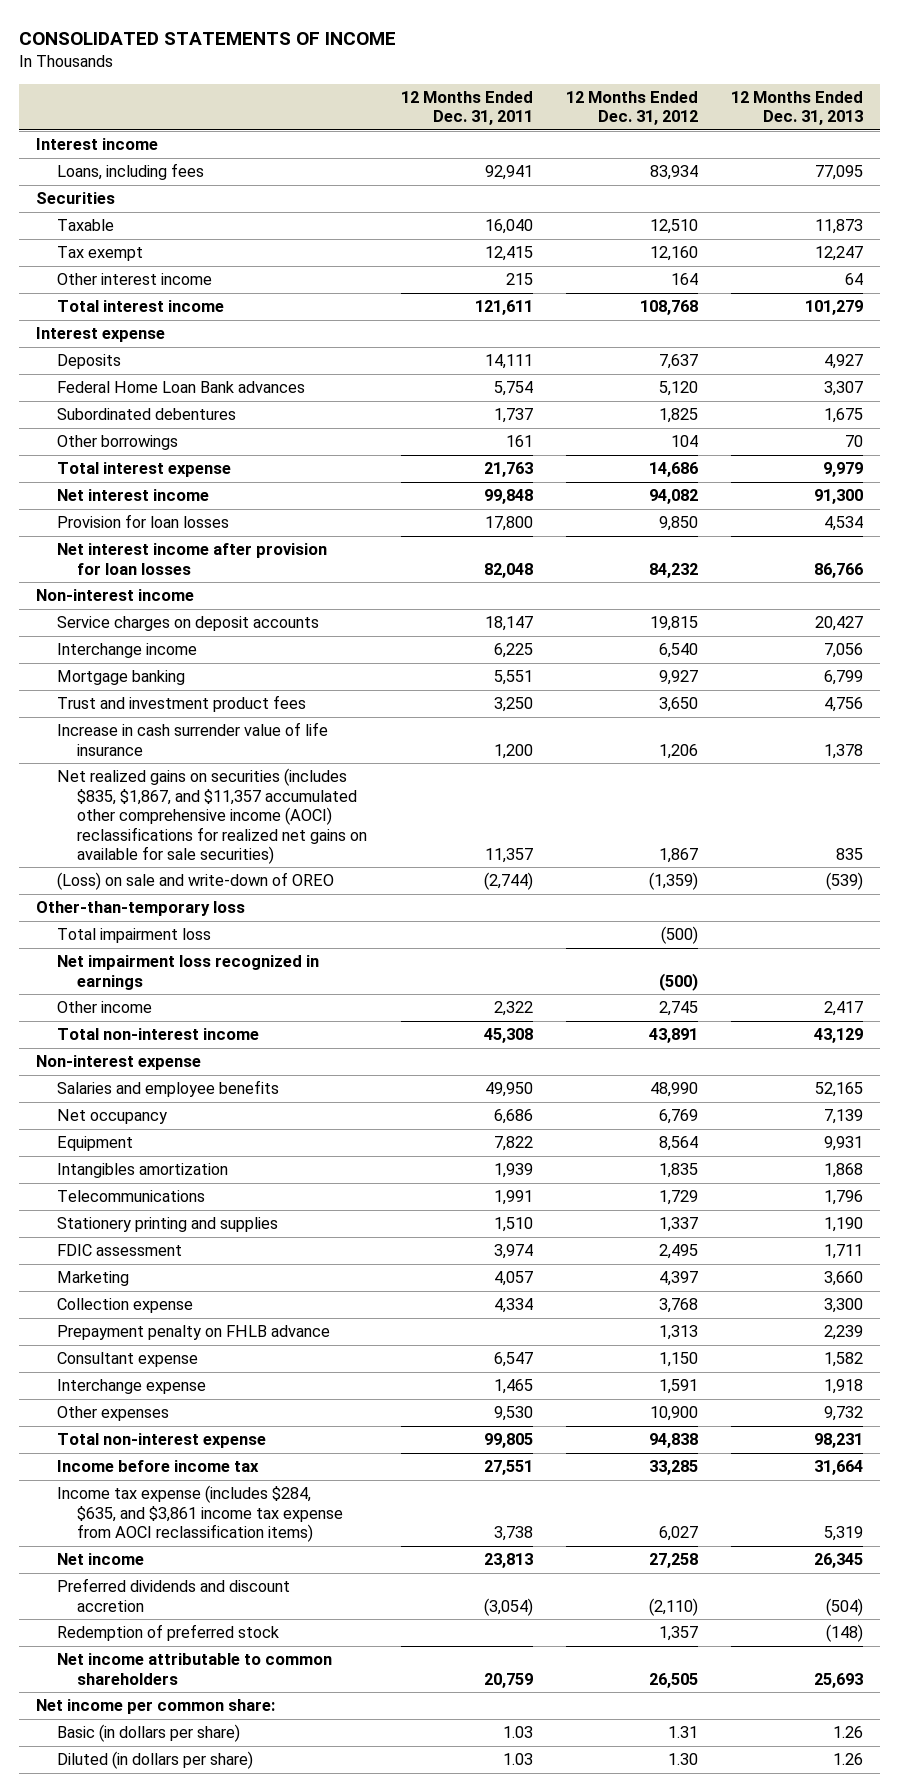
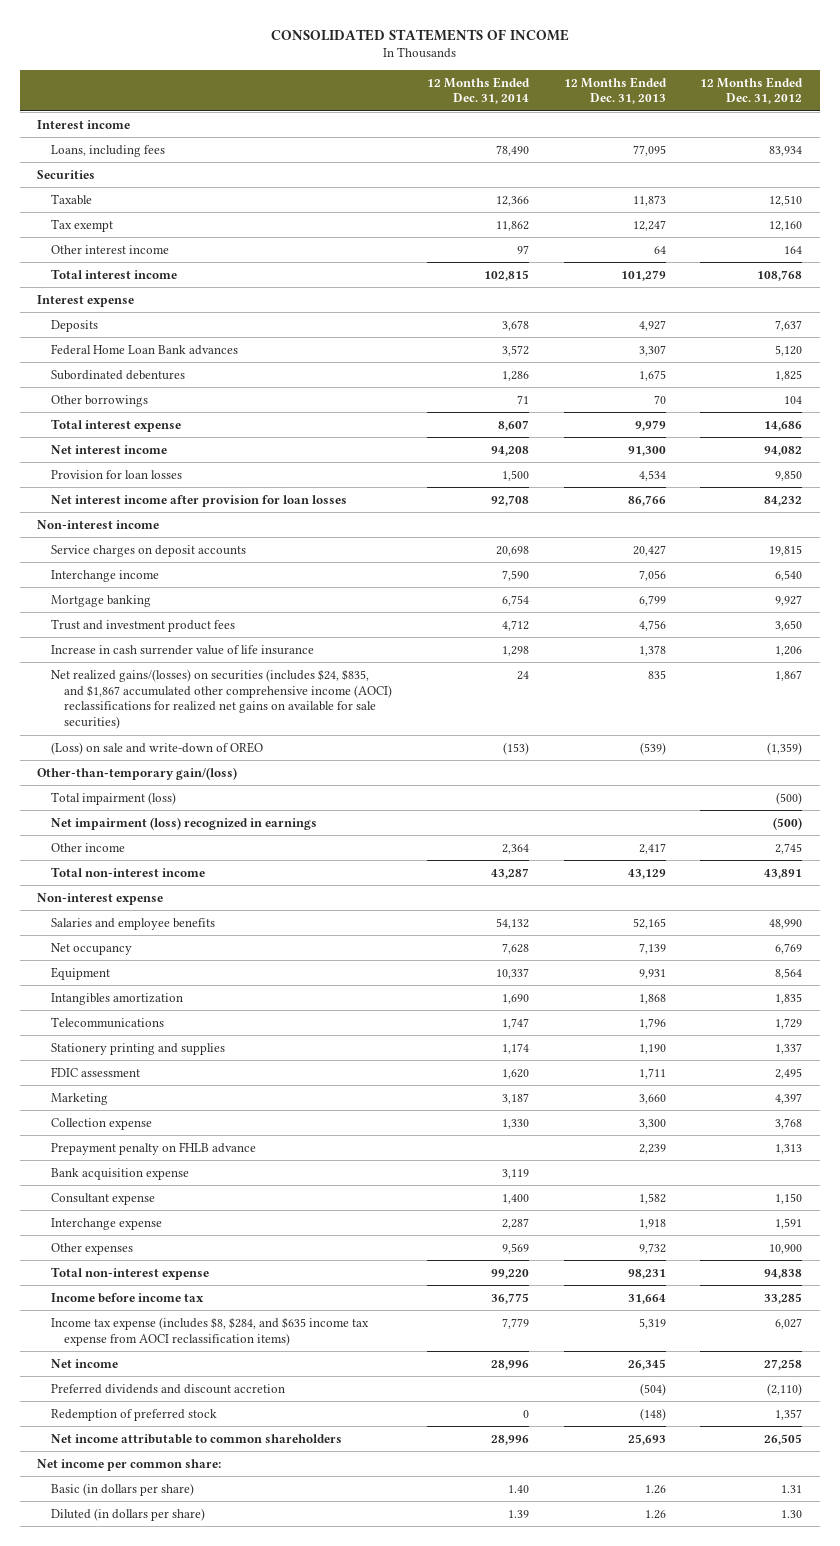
- | 12 Months Ended Dec. 31, 2011 | 12 Months Ended Dec. 31, 2012 | 12 Months Ended Dec. 31, 2013
+ | 12 Months Ended Dec. 31, 2014 | 12 Months Ended Dec. 31, 2013 | 12 Months Ended Dec. 31, 2012
- Net realized gains on securities (includes $835, $1,867, and $11,357 accumulated other comprehensive income (AOCI) reclassifications for realized net gains on available for sale securities) | 11,357 | 1,867 | 835
+ Net realized gains/(losses) on securities (includes $24, $835, and $1,867 accumulated other comprehensive income (AOCI) reclassifications for realized net gains on available for sale securities) | 24 | 835 | 1,867
- Other-than-temporary loss
- Total impairment loss | | (500) |
- Net impairment loss recognized in earnings | | (500) |
+ Other-than-temporary gain/(loss)
+ Total impairment (loss) | | | (500)
+ Net impairment (loss) recognized in earnings | | | (500)
+ Bank acquisition expense | 3,119 | |
- Income tax expense (includes $284, $635, and $3,861 income tax expense from AOCI reclassification items) | 3,738 | 6,027 | 5,319
+ Income tax expense (includes $8, $284, and $635 income tax expense from AOCI reclassification items) | 7,779 | 5,319 | 6,027

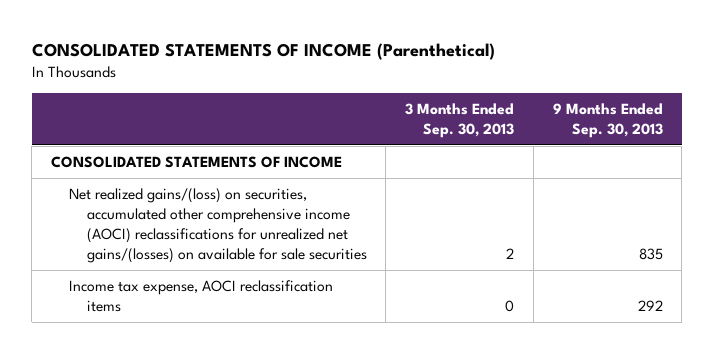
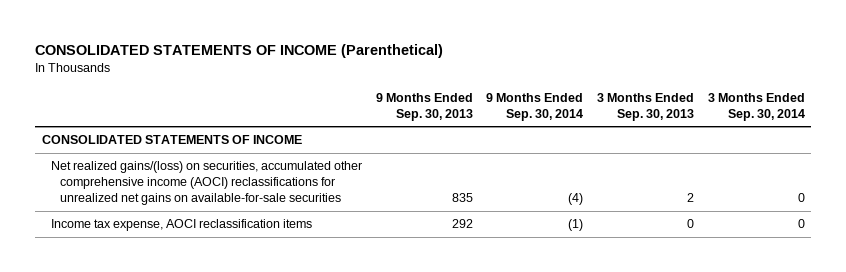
- | 3 Months Ended Sep. 30, 2013 | 9 Months Ended Sep. 30, 2013
+ | 9 Months Ended Sep. 30, 2013 | 9 Months Ended Sep. 30, 2014 | 3 Months Ended Sep. 30, 2013 | 3 Months Ended Sep. 30, 2014
- Net realized gains/(loss) on securities, accumulated other comprehensive income (AOCI) reclassifications for unrealized net gains/(losses) on available for sale securities | 2 | 835
+ Net realized gains/(loss) on securities, accumulated other comprehensive income (AOCI) reclassifications for unrealized net gains on available-for-sale securities | 835 | (4) | 2 | 0

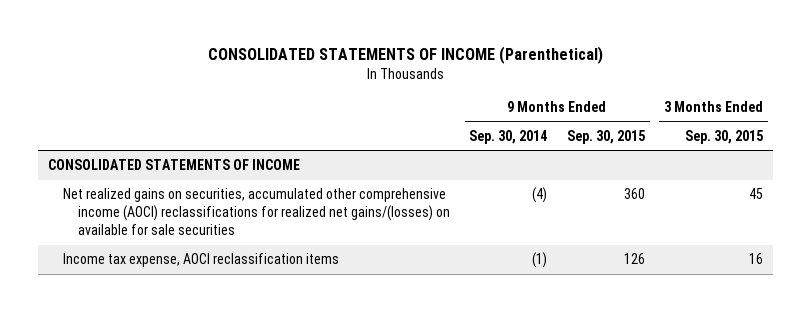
- | 9 Months Ended Sep. 30, 2013 | 9 Months Ended Sep. 30, 2014 | 3 Months Ended Sep. 30, 2013 | 3 Months Ended Sep. 30, 2014
+ | 9 Months Ended Sep. 30, 2014 | 9 Months Ended Sep. 30, 2015 | 3 Months Ended Sep. 30, 2015
- Net realized gains/(loss) on securities, accumulated other comprehensive income (AOCI) reclassifications for unrealized net gains on available-for-sale securities | 835 | (4) | 2 | 0
+ Net realized gains on securities, accumulated other comprehensive income (AOCI) reclassifications for realized net gains/(losses) on available for sale securities | (4) | 360 | 45

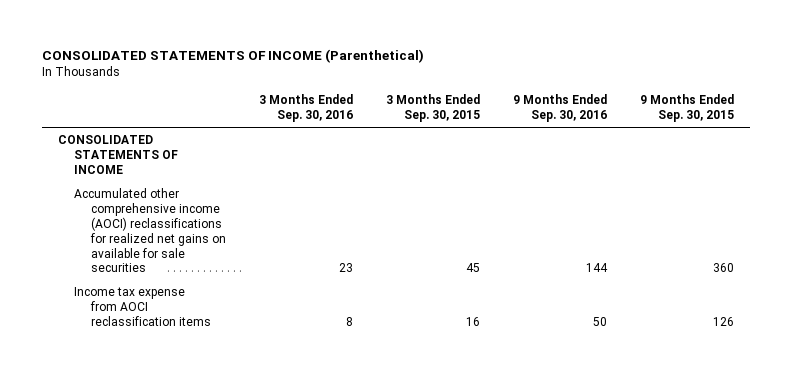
- | 9 Months Ended Sep. 30, 2014 | 9 Months Ended Sep. 30, 2015 | 3 Months Ended Sep. 30, 2015
+ | 3 Months Ended Sep. 30, 2016 | 3 Months Ended Sep. 30, 2015 | 9 Months Ended Sep. 30, 2016 | 9 Months Ended Sep. 30, 2015
- Net realized gains on securities, accumulated other comprehensive income (AOCI) reclassifications for realized net gains/(losses) on available for sale securities | (4) | 360 | 45
- Income tax expense, AOCI reclassification items | (1) | 126 | 16
+ Accumulated other comprehensive income (AOCI) reclassifications for realized net gains on available for sale securities | 23 | 45 | 144 | 360
+ Income tax expense from AOCI reclassification items | 8 | 16 | 50 | 126

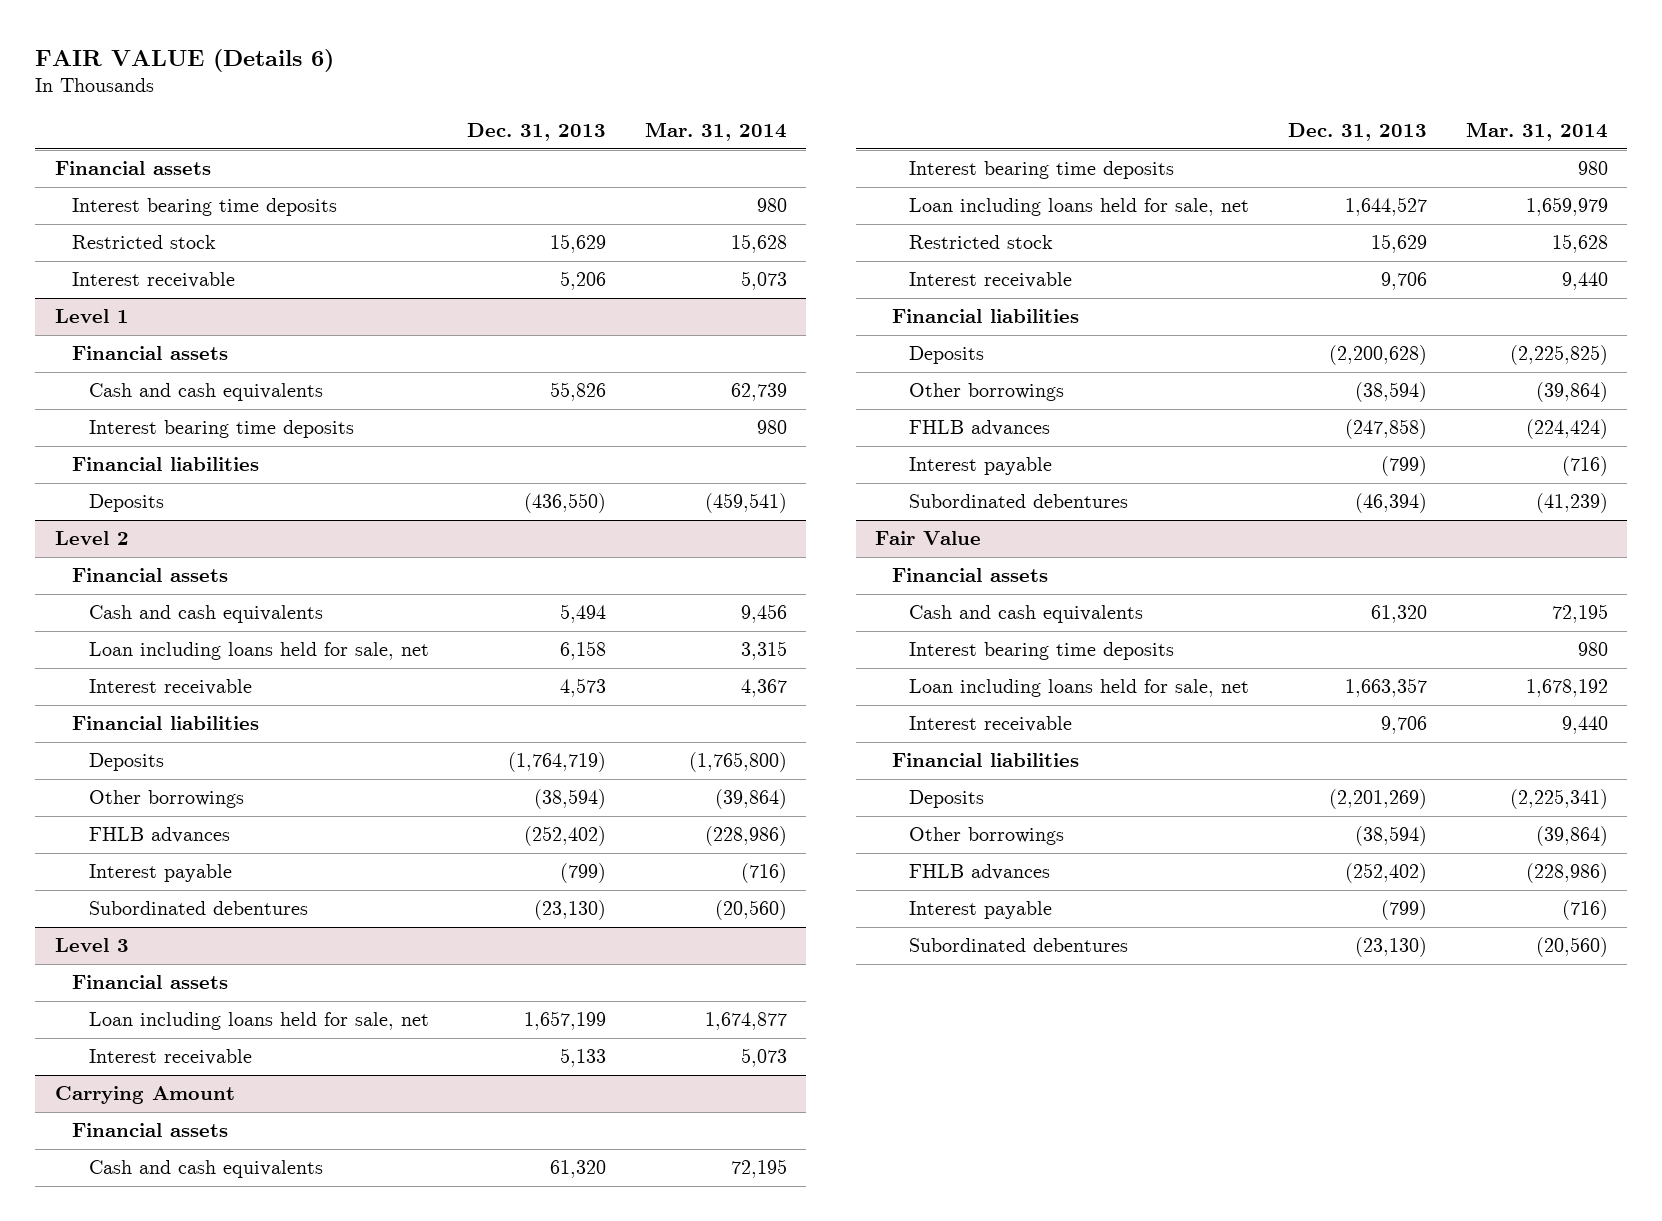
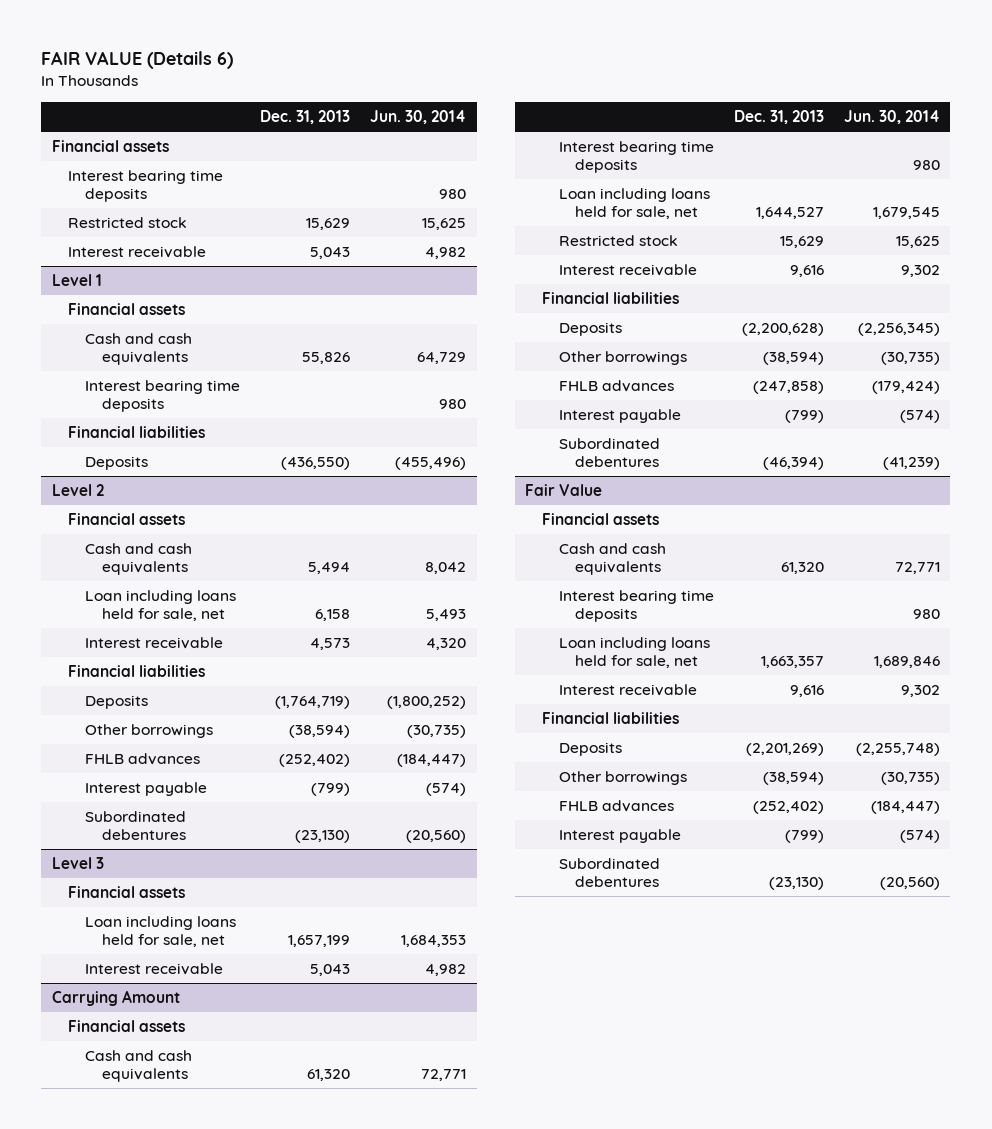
- | Dec. 31, 2013 | Mar. 31, 2014
+ | Dec. 31, 2013 | Jun. 30, 2014
- Interest receivable | 5,206 | 5,073
+ Interest receivable | 5,043 | 4,982
@ Level 3
- Interest receivable | 5,133 | 5,073
+ Interest receivable | 5,043 | 4,982
@ Carrying Amount
- Interest receivable | 9,706 | 9,440
+ Interest receivable | 9,616 | 9,302
@ Fair Value
- Interest receivable | 9,706 | 9,440
+ Interest receivable | 9,616 | 9,302

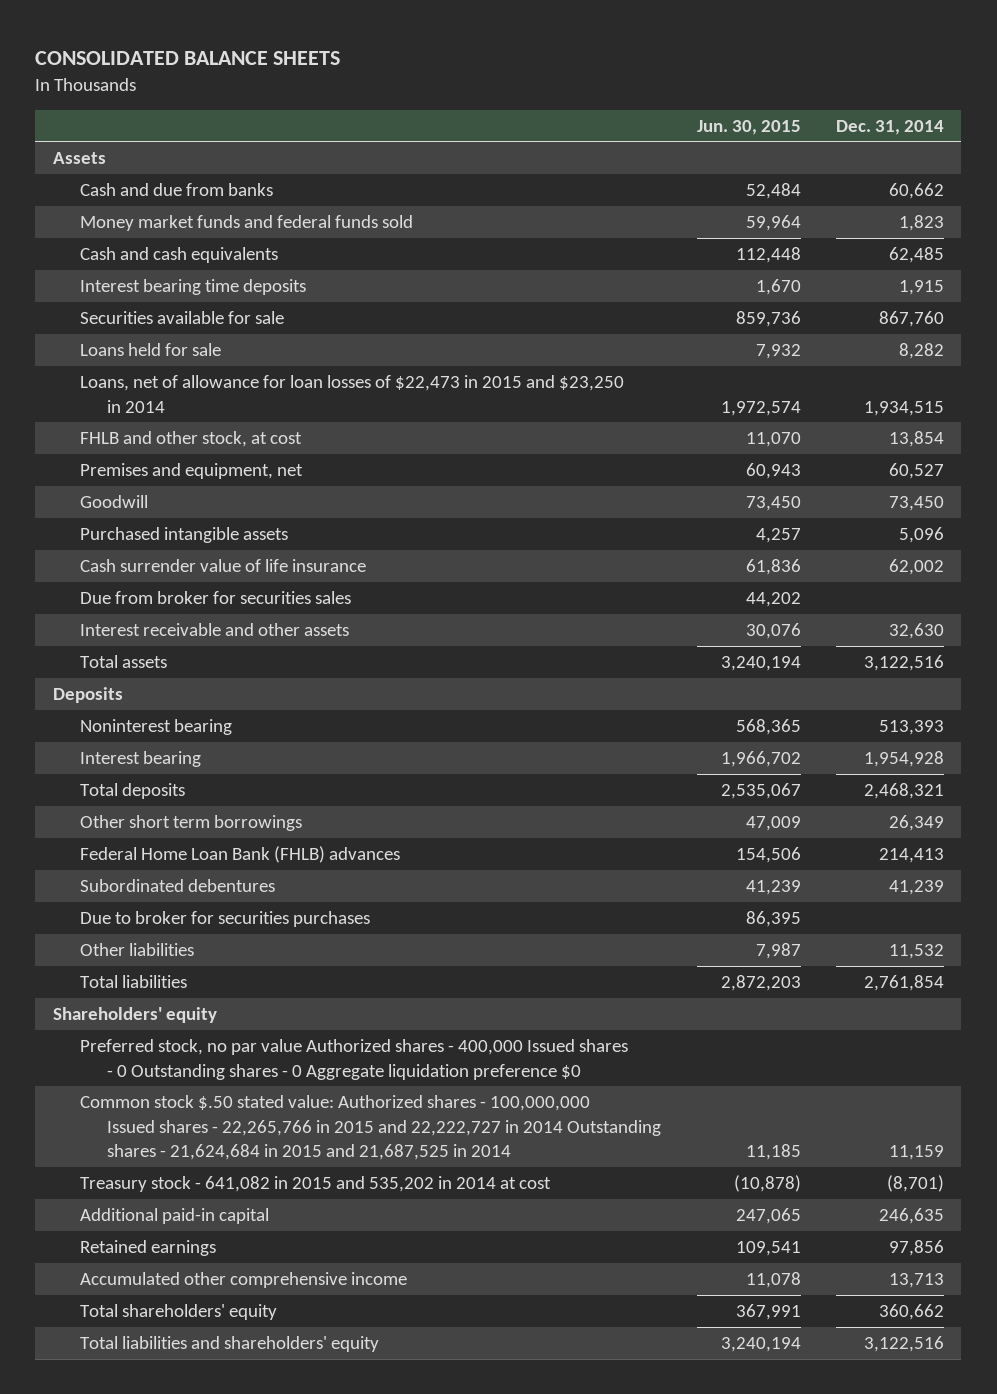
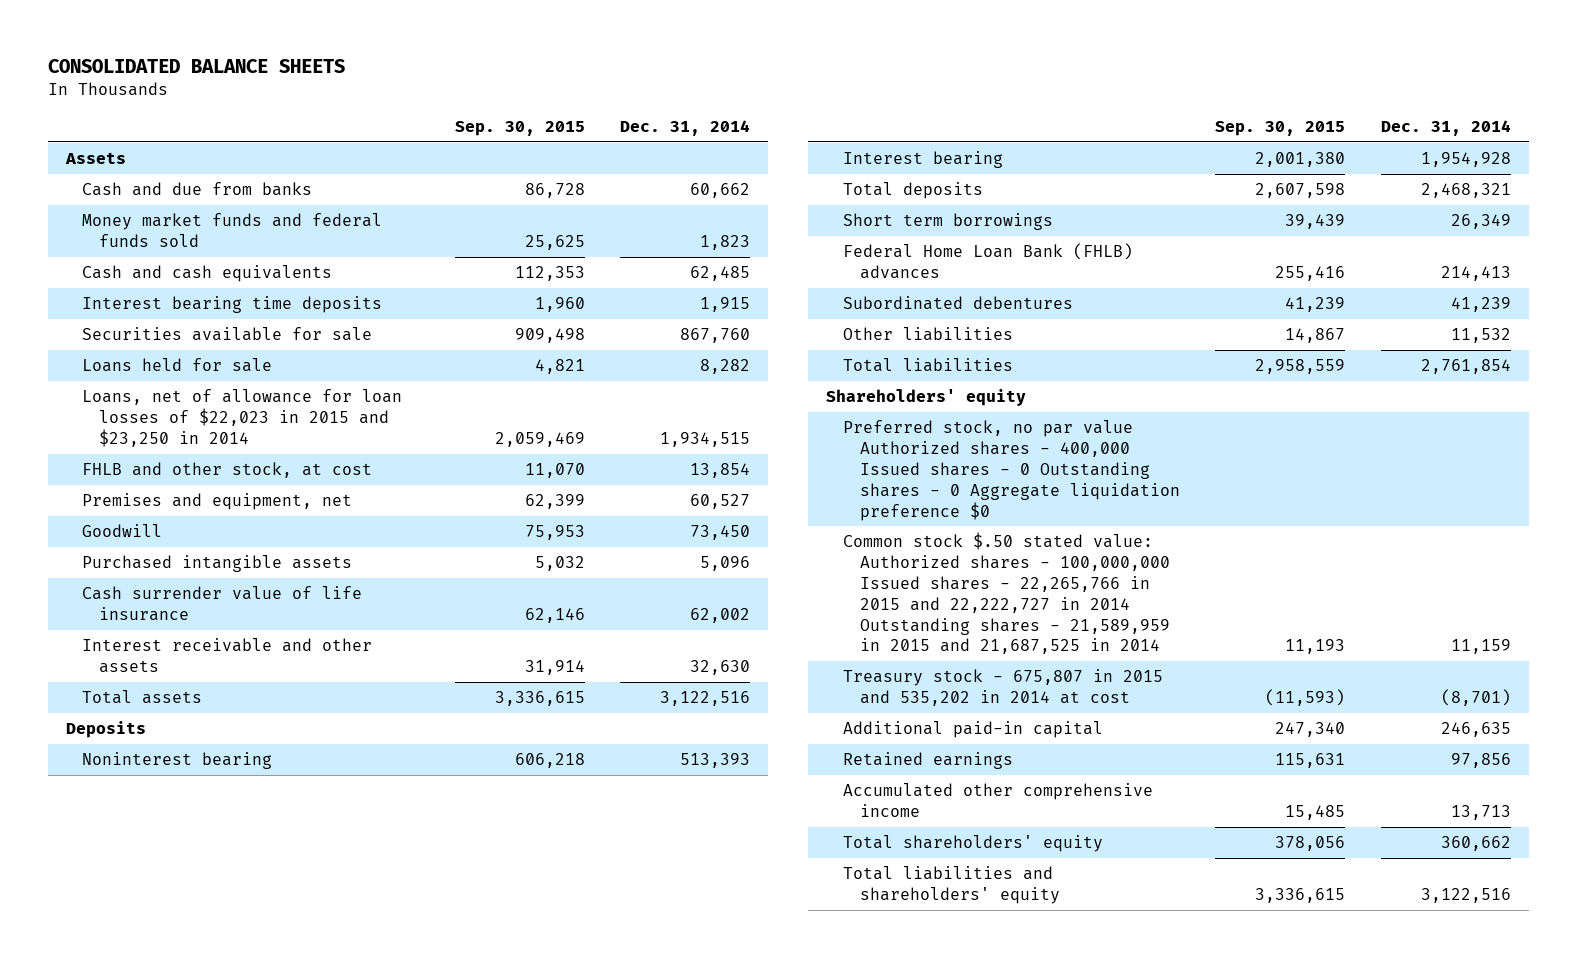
- | Jun. 30, 2015 | Dec. 31, 2014
+ | Sep. 30, 2015 | Dec. 31, 2014
- Loans, net of allowance for loan losses of $22,473 in 2015 and $23,250 in 2014 | 1,972,574 | 1,934,515
+ Loans, net of allowance for loan losses of $22,023 in 2015 and $23,250 in 2014 | 2,059,469 | 1,934,515
- Due from broker for securities sales | 44,202 |
- Other short term borrowings | 47,009 | 26,349
+ Short term borrowings | 39,439 | 26,349
- Due to broker for securities purchases | 86,395 |
- Common stock $.50 stated value: Authorized shares - 100,000,000 Issued shares - 22,265,766 in 2015 and 22,222,727 in 2014 Outstanding shares - 21,624,684 in 2015 and 21,687,525 in 2014 | 11,185 | 11,159
- Treasury stock - 641,082 in 2015 and 535,202 in 2014 at cost | (10,878) | (8,701)
+ Common stock $.50 stated value: Authorized shares - 100,000,000 Issued shares - 22,265,766 in 2015 and 22,222,727 in 2014 Outstanding shares - 21,589,959 in 2015 and 21,687,525 in 2014 | 11,193 | 11,159
+ Treasury stock - 675,807 in 2015 and 535,202 in 2014 at cost | (11,593) | (8,701)

